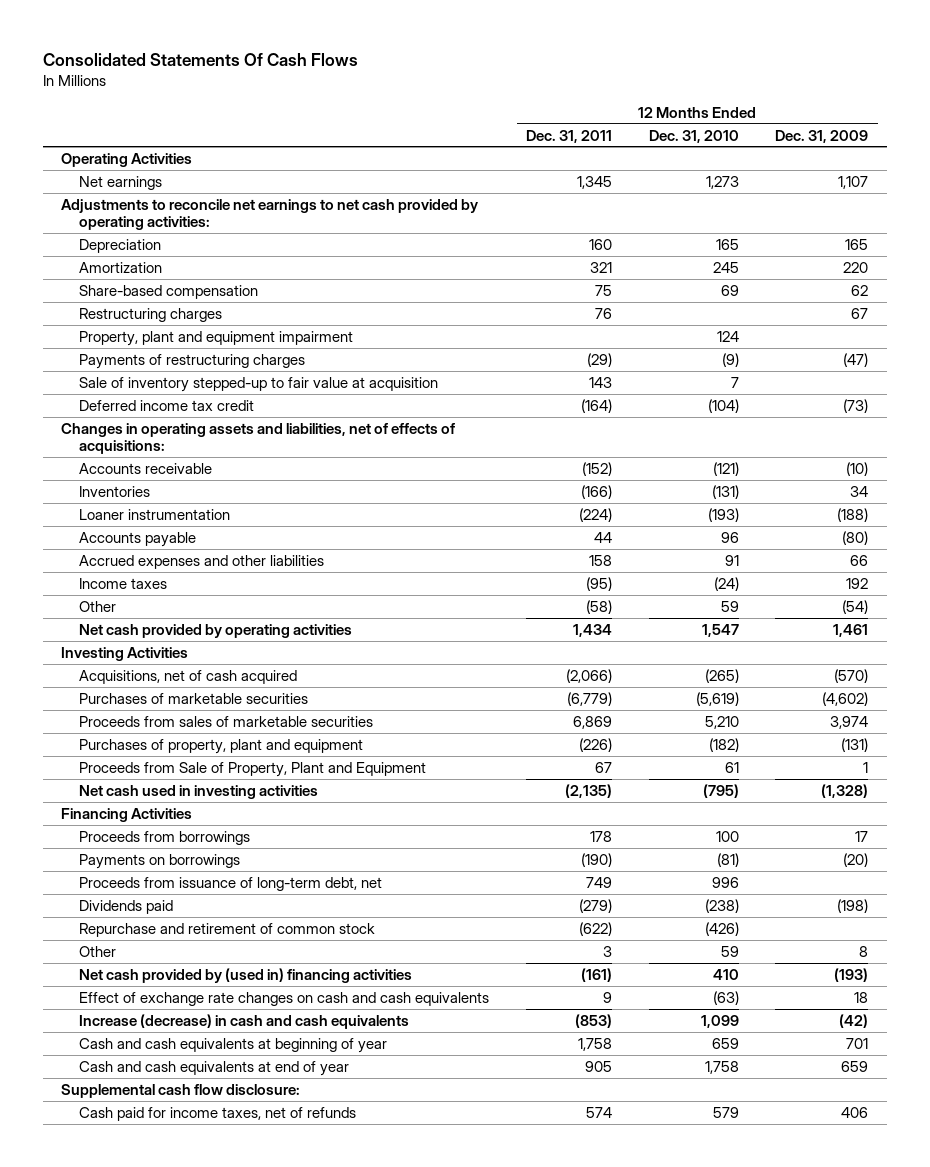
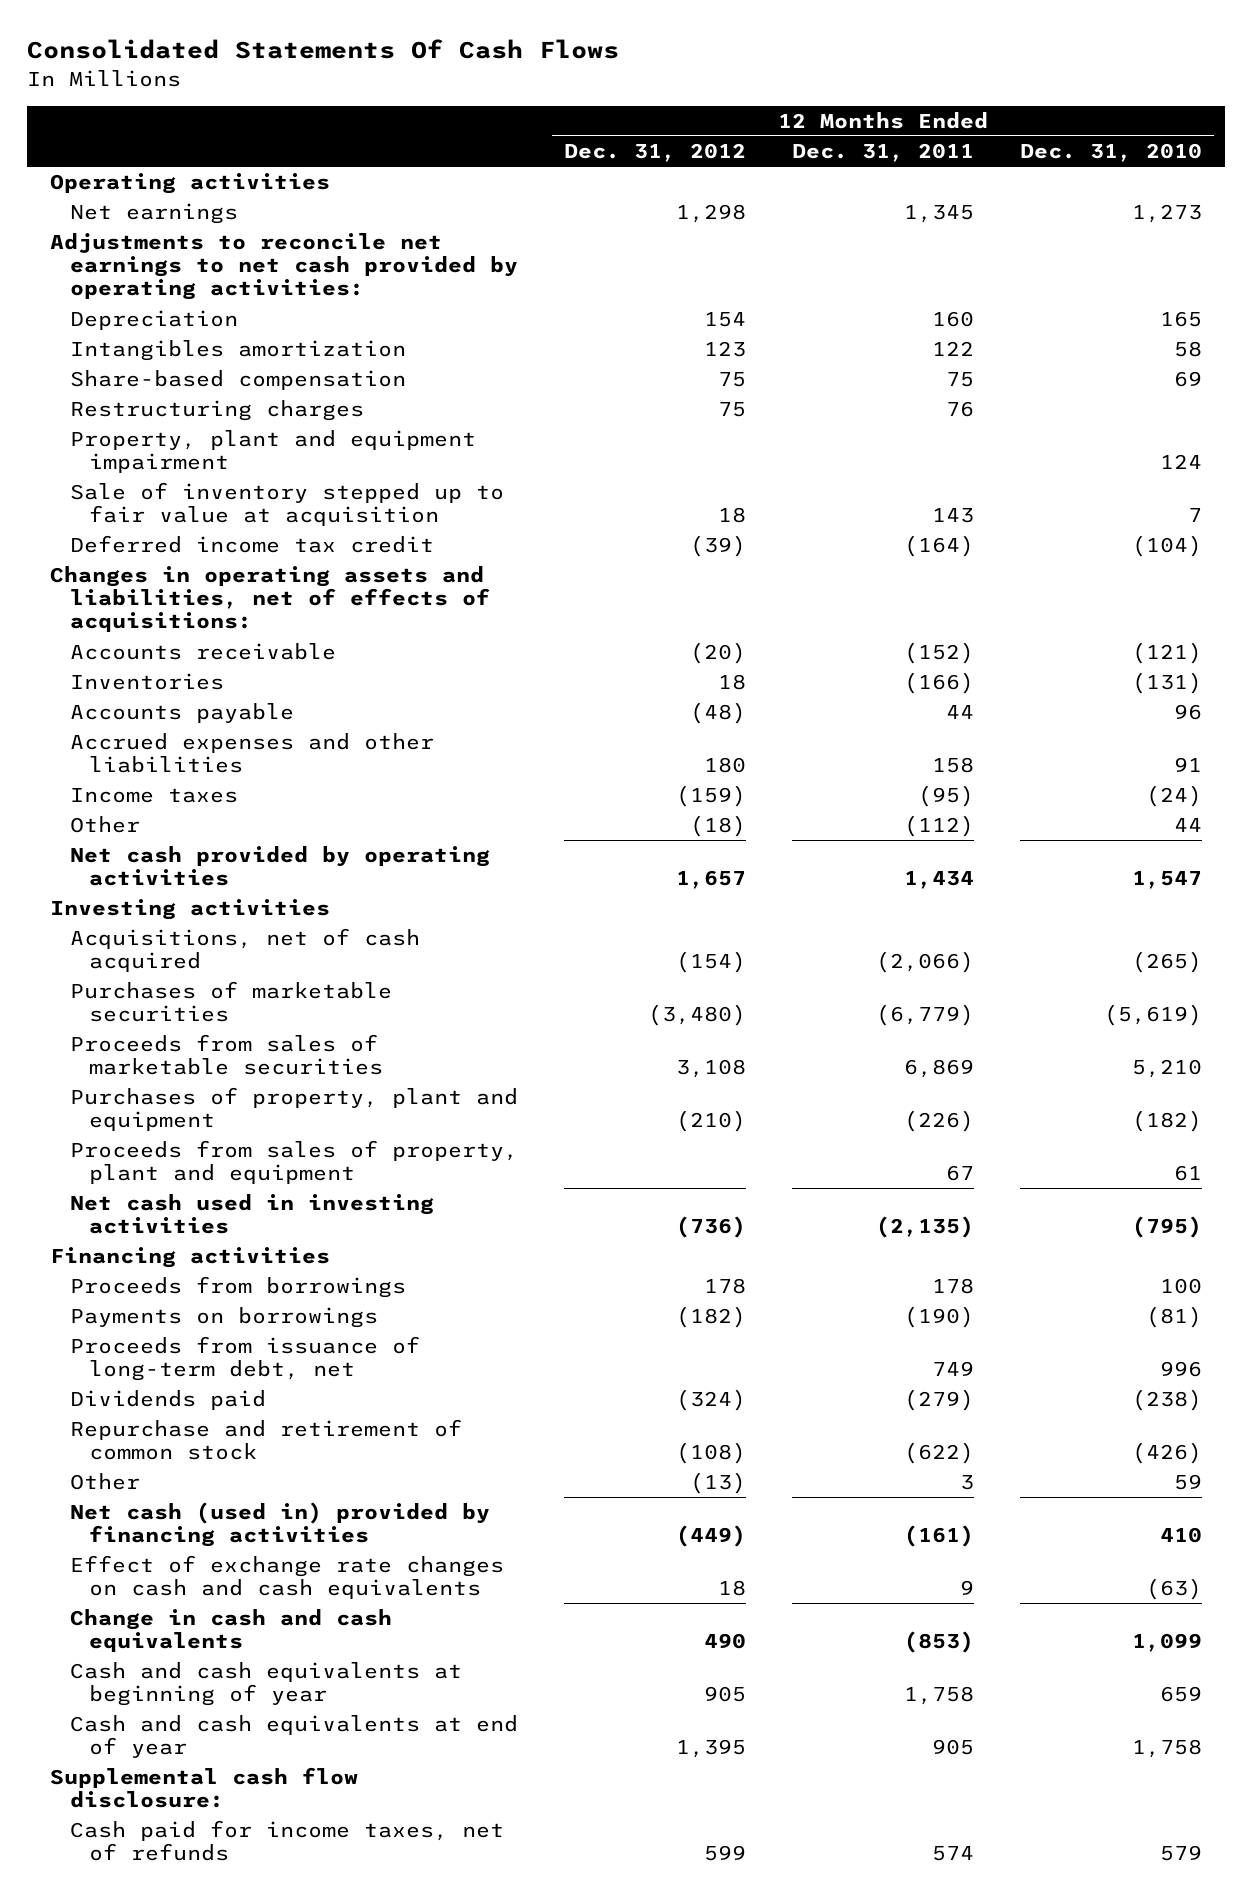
- | 12 Months Ended Dec. 31, 2011 | 12 Months Ended Dec. 31, 2010 | 12 Months Ended Dec. 31, 2009
+ | 12 Months Ended Dec. 31, 2012 | 12 Months Ended Dec. 31, 2011 | 12 Months Ended Dec. 31, 2010
- Operating Activities
+ Operating activities
- Amortization | 321 | 245 | 220
+ Intangibles amortization | 123 | 122 | 58
- Payments of restructuring charges | (29) | (9) | (47)
- Sale of inventory stepped-up to fair value at acquisition | 143 | 7 |
+ Sale of inventory stepped up to fair value at acquisition | 18 | 143 | 7
- Loaner instrumentation | (224) | (193) | (188)
- Other | (58) | 59 | (54)
+ Other | (18) | (112) | 44
- Investing Activities
+ Investing activities
- Proceeds from Sale of Property, Plant and Equipment | 67 | 61 | 1
+ Proceeds from sales of property, plant and equipment | | 67 | 61
- Financing Activities
+ Financing activities
- Net cash provided by (used in) financing activities | (161) | 410 | (193)
+ Net cash (used in) provided by financing activities | (449) | (161) | 410
- Increase (decrease) in cash and cash equivalents | (853) | 1,099 | (42)
+ Change in cash and cash equivalents | 490 | (853) | 1,099

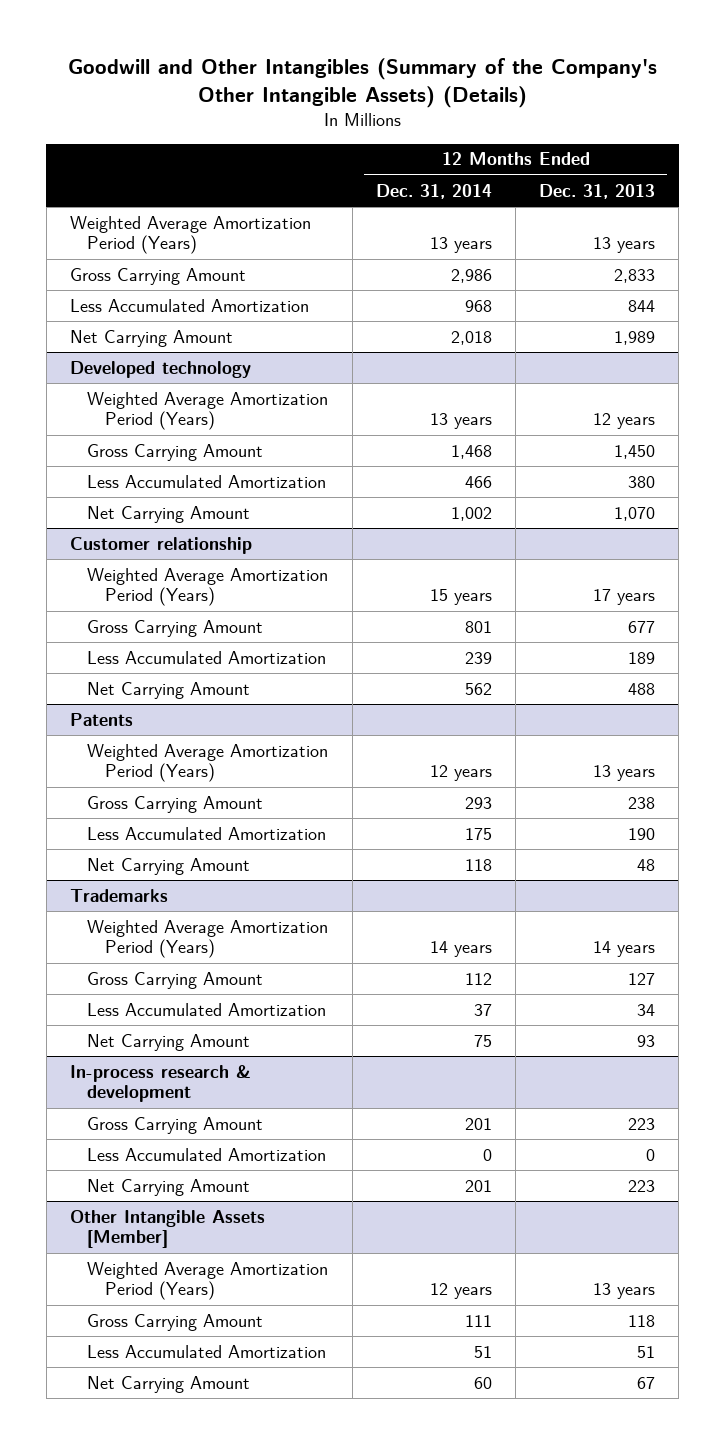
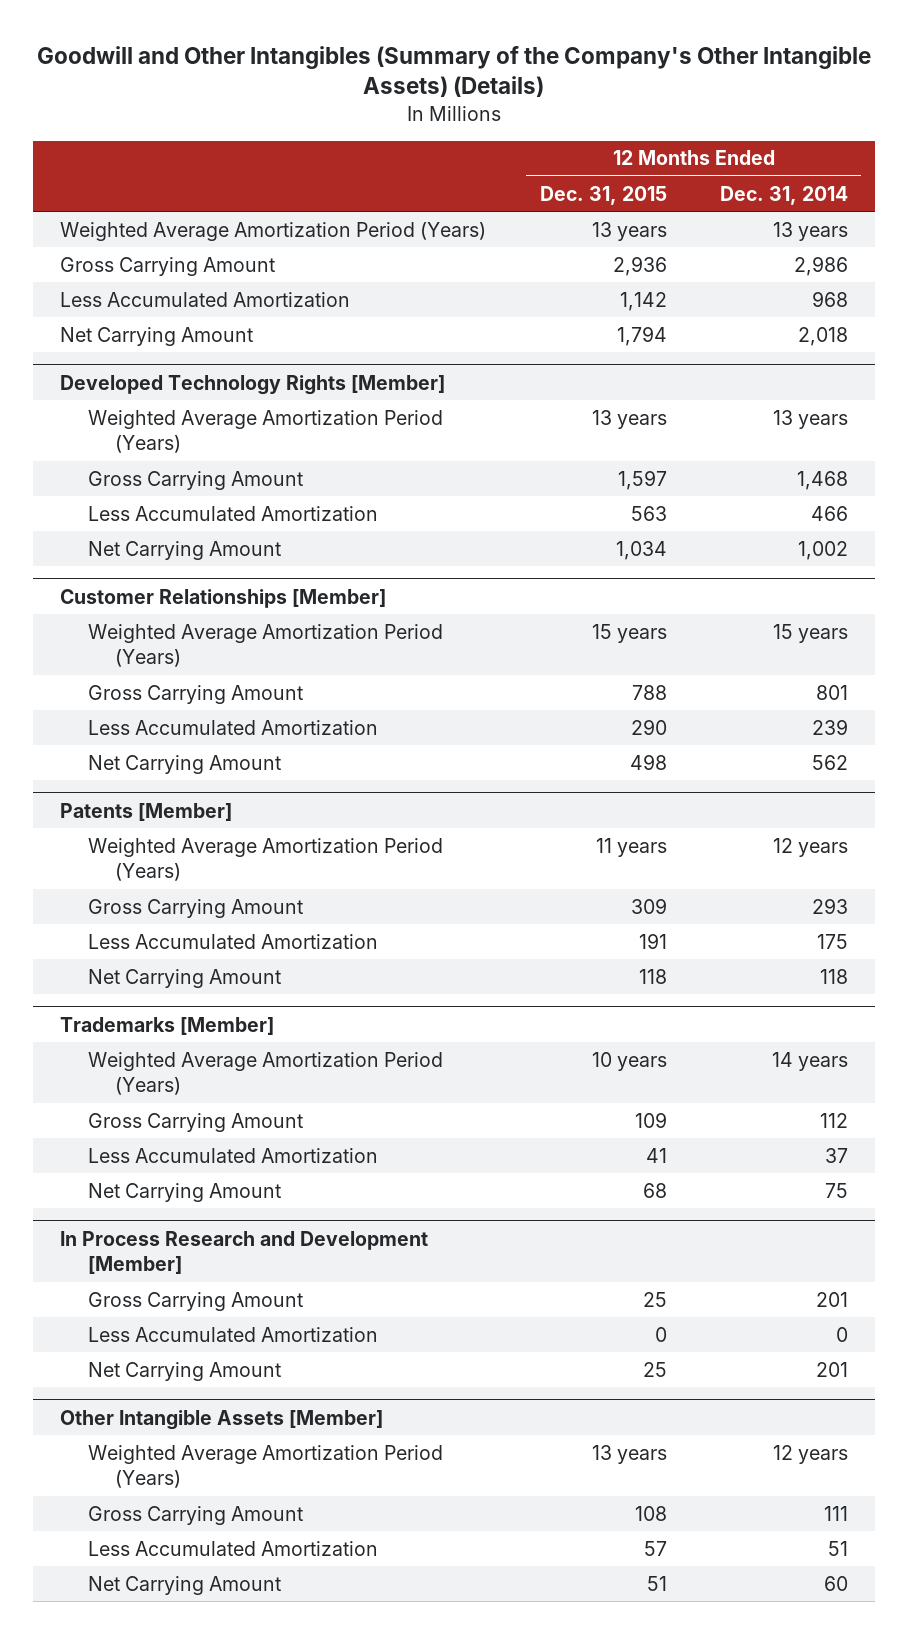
- | 12 Months Ended Dec. 31, 2014 | 12 Months Ended Dec. 31, 2013
+ | 12 Months Ended Dec. 31, 2015 | 12 Months Ended Dec. 31, 2014
- Developed technology
+ Developed Technology Rights [Member]
- Customer relationship
+ Customer Relationships [Member]
- Patents
+ Patents [Member]
- Trademarks
+ Trademarks [Member]
- In-process research & development
+ In Process Research and Development [Member]

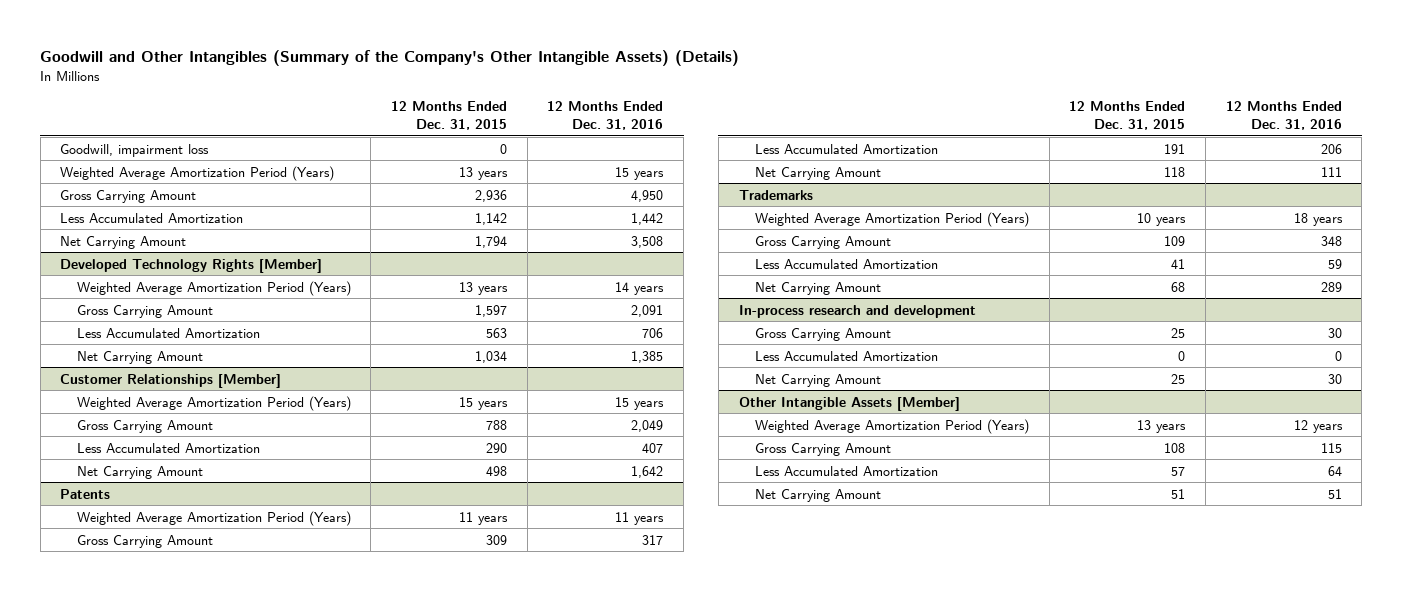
- | 12 Months Ended Dec. 31, 2015 | 12 Months Ended Dec. 31, 2014
+ | 12 Months Ended Dec. 31, 2015 | 12 Months Ended Dec. 31, 2016
+ Goodwill, impairment loss | 0 |
- Patents [Member]
+ Patents
- Trademarks [Member]
+ Trademarks
- In Process Research and Development [Member]
+ In-process research and development

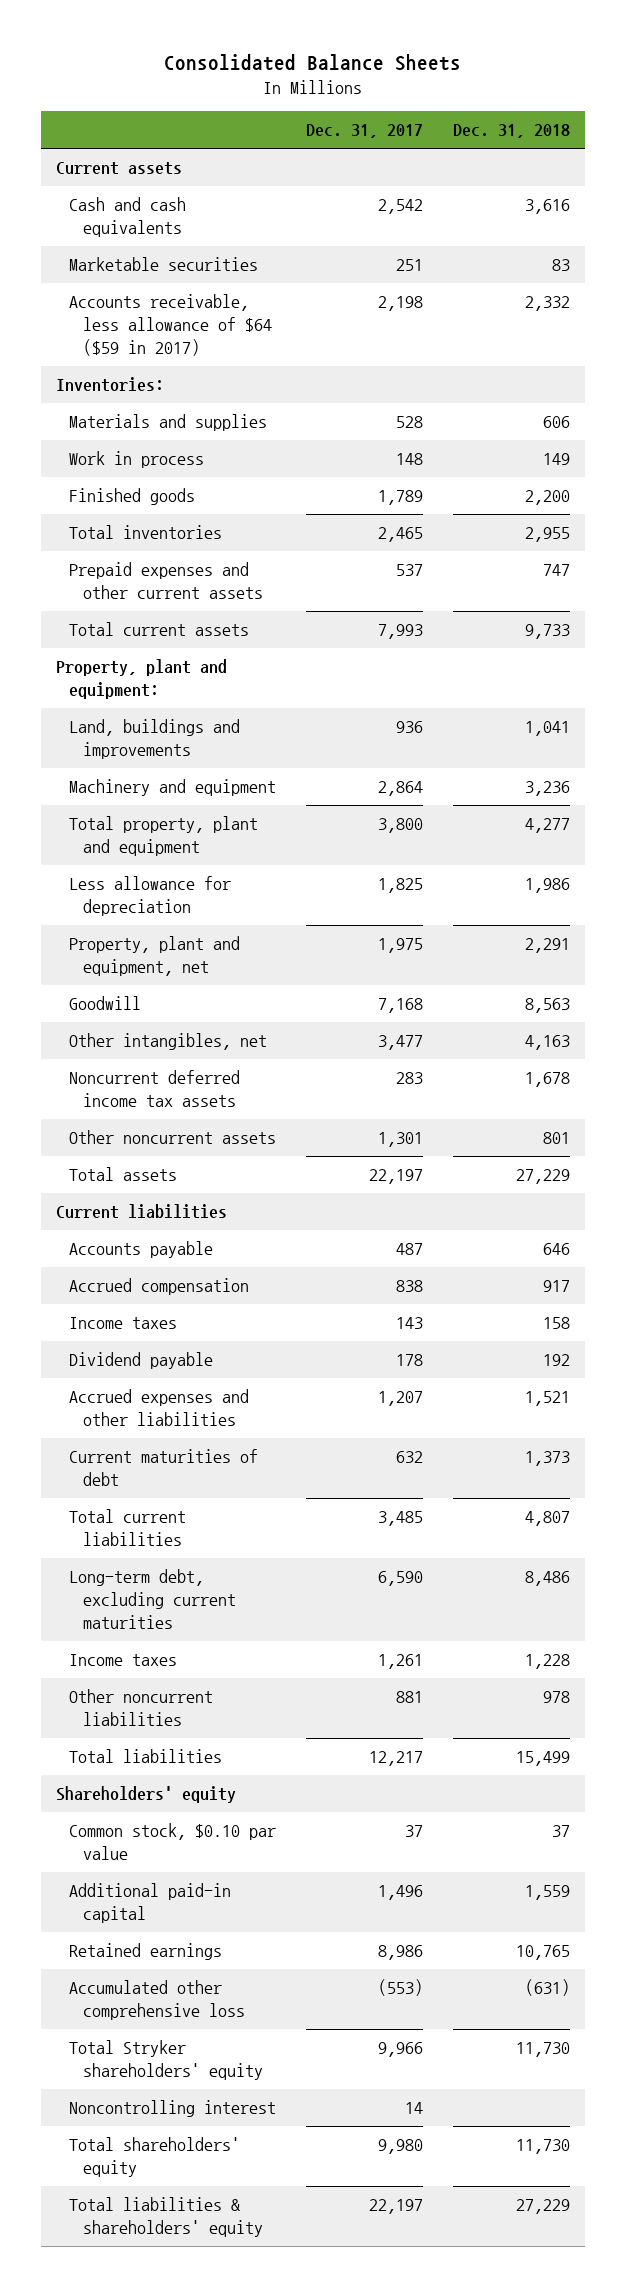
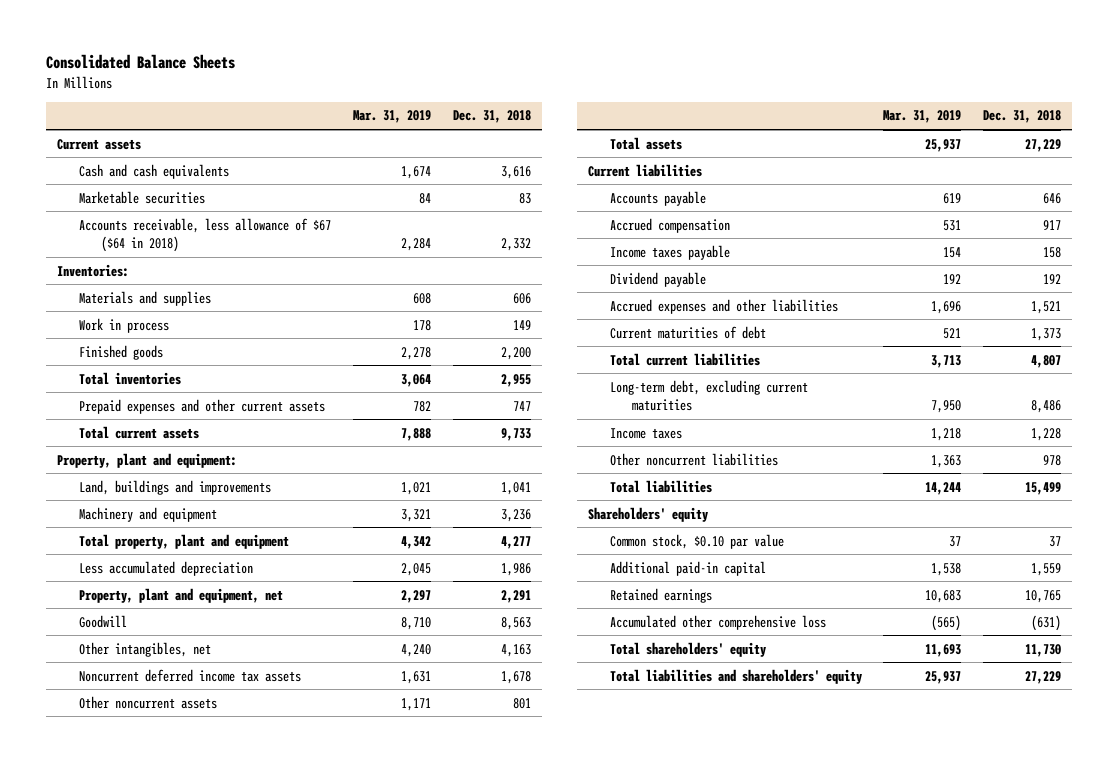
- | Dec. 31, 2017 | Dec. 31, 2018
+ | Mar. 31, 2019 | Dec. 31, 2018
- Accounts receivable, less allowance of $64 ($59 in 2017) | 2,198 | 2,332
+ Accounts receivable, less allowance of $67 ($64 in 2018) | 2,284 | 2,332
- Less allowance for depreciation | 1,825 | 1,986
+ Less accumulated depreciation | 2,045 | 1,986
- Income taxes | 143 | 158
+ Income taxes payable | 154 | 158
- Total Stryker shareholders' equity | 9,966 | 11,730
- Noncontrolling interest | 14 |
- Total liabilities & shareholders' equity | 22,197 | 27,229
+ Total liabilities and shareholders' equity | 25,937 | 27,229

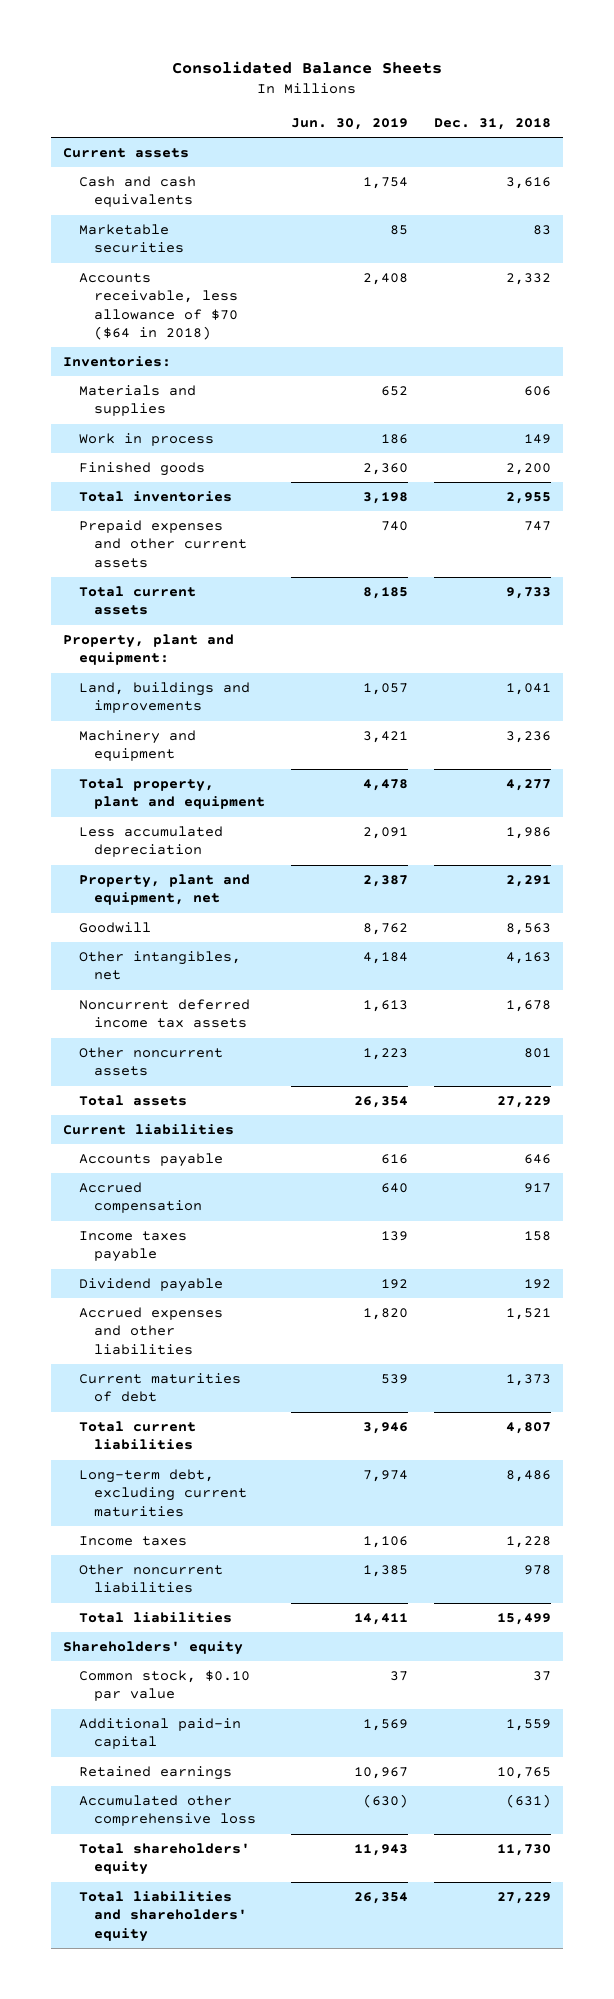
- | Mar. 31, 2019 | Dec. 31, 2018
+ | Jun. 30, 2019 | Dec. 31, 2018
- Accounts receivable, less allowance of $67 ($64 in 2018) | 2,284 | 2,332
+ Accounts receivable, less allowance of $70 ($64 in 2018) | 2,408 | 2,332

